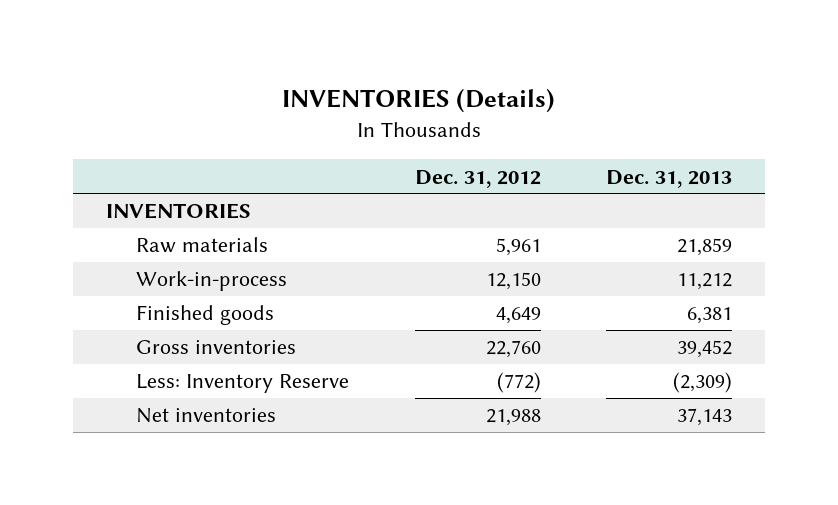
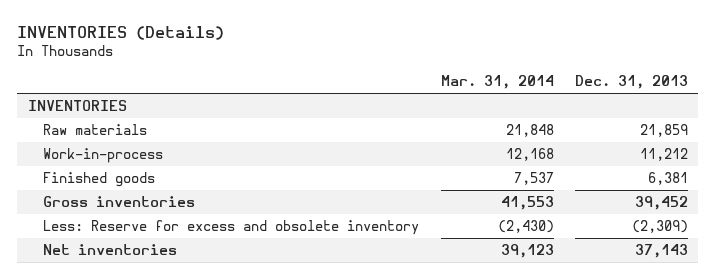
- | Dec. 31, 2012 | Dec. 31, 2013
+ | Mar. 31, 2014 | Dec. 31, 2013
- Less: Inventory Reserve | (772) | (2,309)
+ Less: Reserve for excess and obsolete inventory | (2,430) | (2,309)

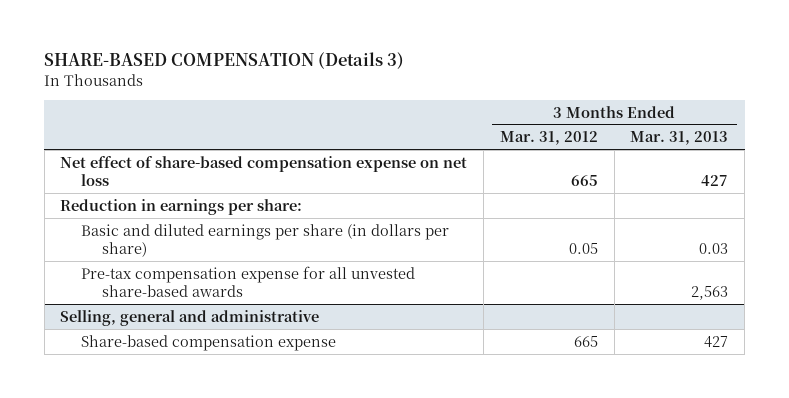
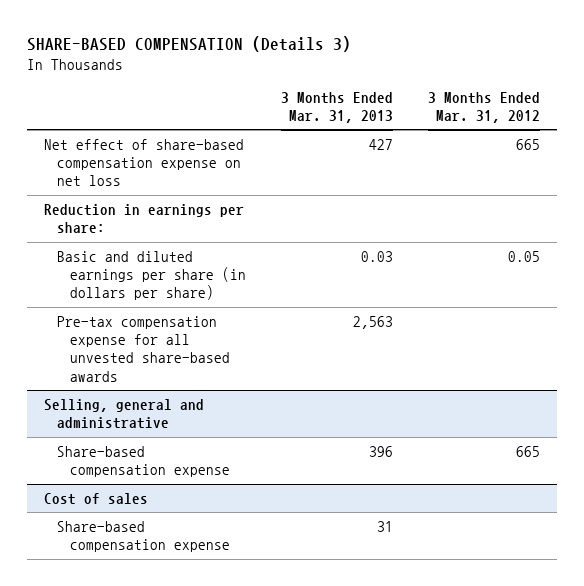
- | 3 Months Ended Mar. 31, 2012 | 3 Months Ended Mar. 31, 2013
+ | 3 Months Ended Mar. 31, 2013 | 3 Months Ended Mar. 31, 2012
@ Selling, general and administrative
- Share-based compensation expense | 665 | 427
+ Share-based compensation expense | 396 | 665
+ Cost of sales
+ Share-based compensation expense | 31 |

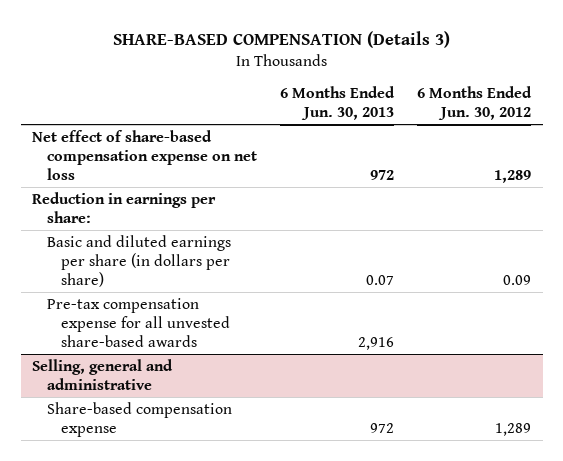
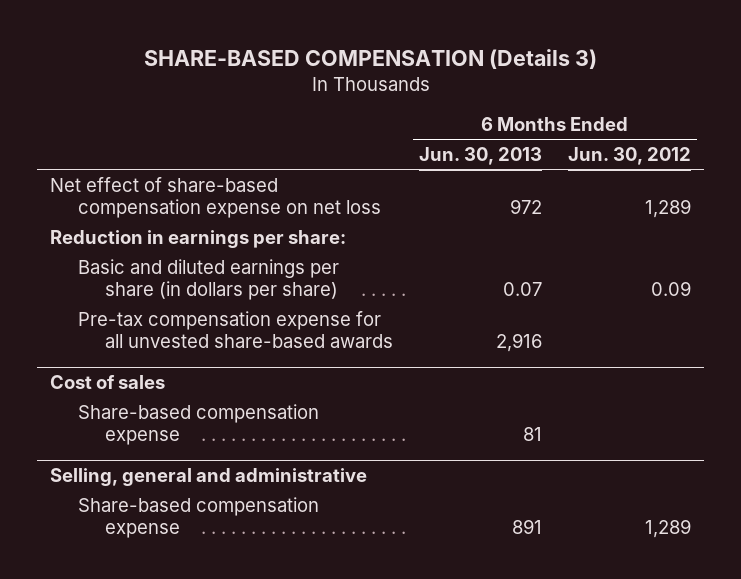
+ Cost of sales
+ Share-based compensation expense | 81 |
@ Selling, general and administrative
- Share-based compensation expense | 972 | 1,289
+ Share-based compensation expense | 891 | 1,289

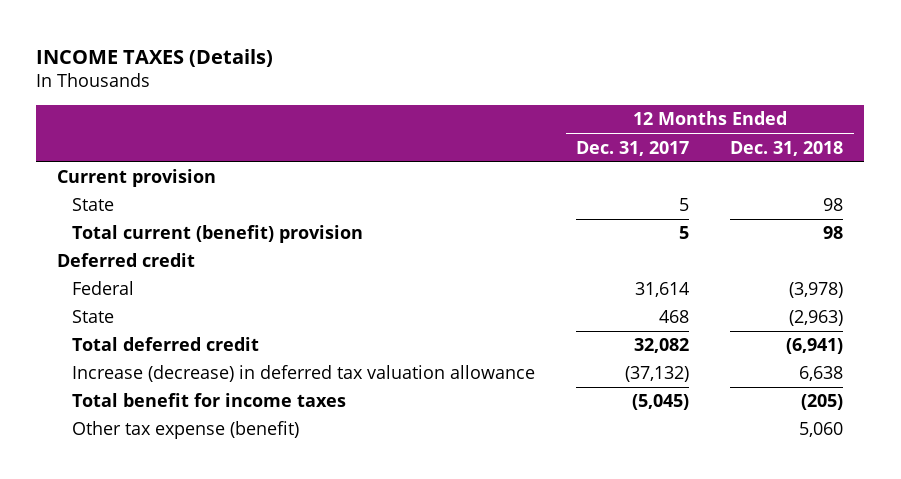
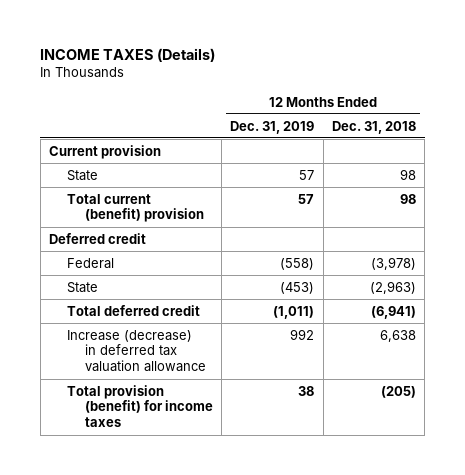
- | 12 Months Ended Dec. 31, 2017 | 12 Months Ended Dec. 31, 2018
+ | 12 Months Ended Dec. 31, 2019 | 12 Months Ended Dec. 31, 2018
- Total benefit for income taxes | (5,045) | (205)
- Other tax expense (benefit) | | 5,060
+ Total provision (benefit) for income taxes | 38 | (205)

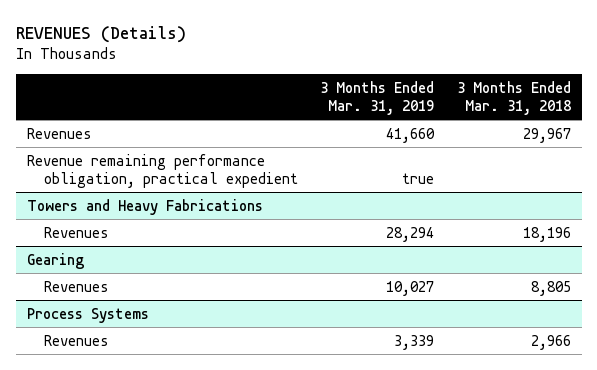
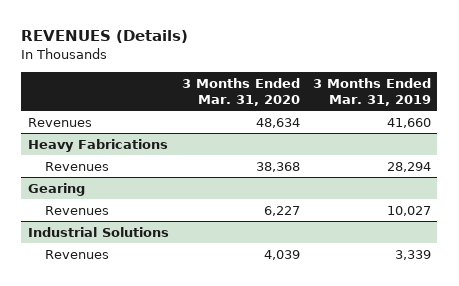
- | 3 Months Ended Mar. 31, 2019 | 3 Months Ended Mar. 31, 2018
+ | 3 Months Ended Mar. 31, 2020 | 3 Months Ended Mar. 31, 2019
- Revenue remaining performance obligation, practical expedient | true |
- Towers and Heavy Fabrications
+ Heavy Fabrications
- Process Systems
+ Industrial Solutions

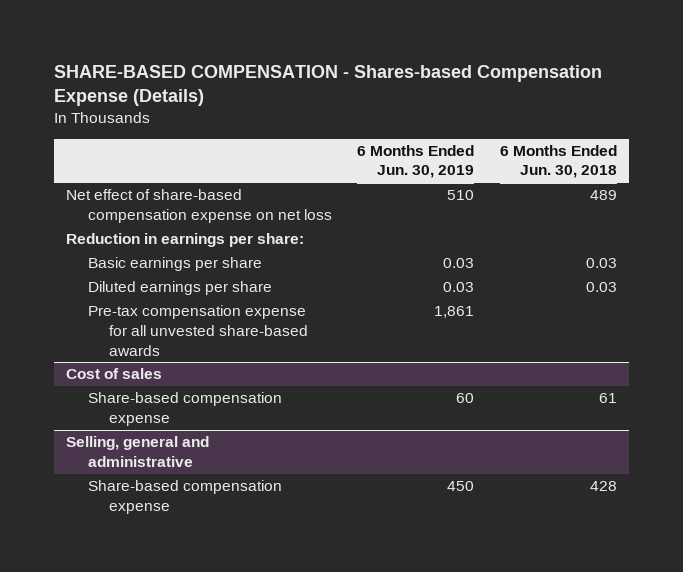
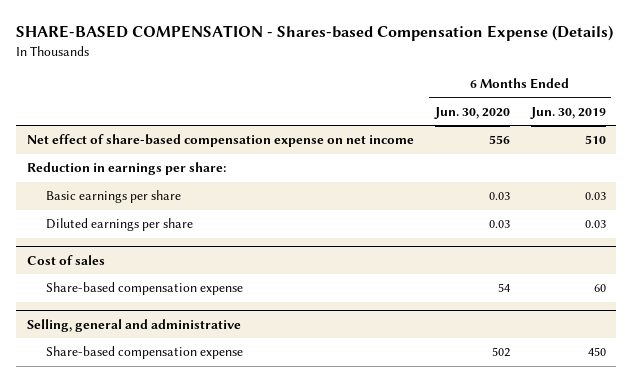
- | 6 Months Ended Jun. 30, 2019 | 6 Months Ended Jun. 30, 2018
+ | 6 Months Ended Jun. 30, 2020 | 6 Months Ended Jun. 30, 2019
- Net effect of share-based compensation expense on net loss | 510 | 489
+ Net effect of share-based compensation expense on net income | 556 | 510
- Pre-tax compensation expense for all unvested share-based awards | 1,861 |

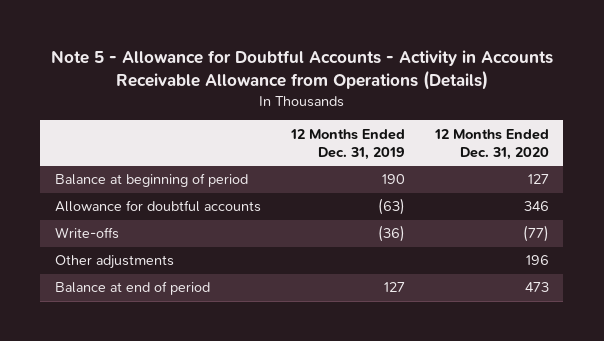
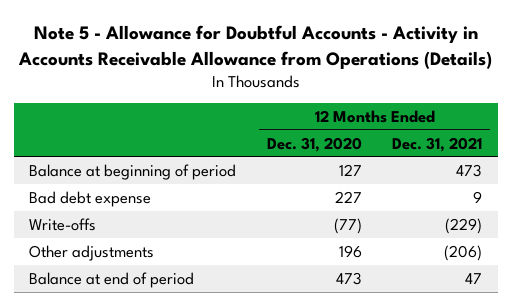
- | 12 Months Ended Dec. 31, 2019 | 12 Months Ended Dec. 31, 2020
+ | 12 Months Ended Dec. 31, 2020 | 12 Months Ended Dec. 31, 2021
- Allowance for doubtful accounts | (63) | 346
+ Bad debt expense | 227 | 9

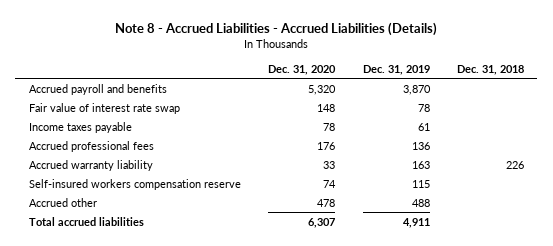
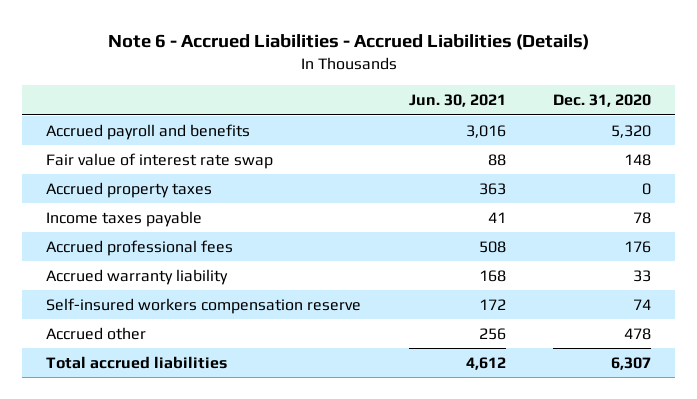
- Note 8 - Accrued Liabilities - Accrued Liabilities (Details)
+ Note 6 - Accrued Liabilities - Accrued Liabilities (Details)
- | Dec. 31, 2020 | Dec. 31, 2019 | Dec. 31, 2018
+ | Jun. 30, 2021 | Dec. 31, 2020
+ Accrued property taxes | 363 | 0

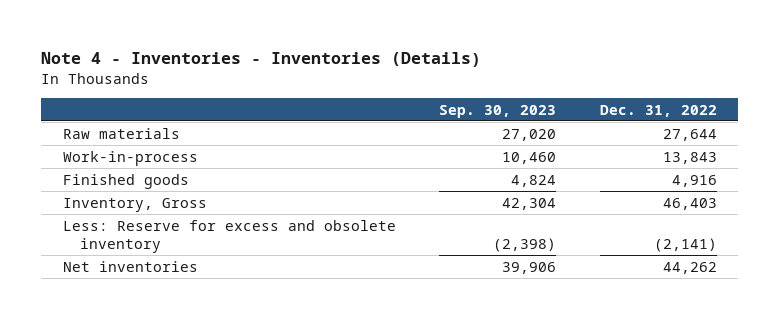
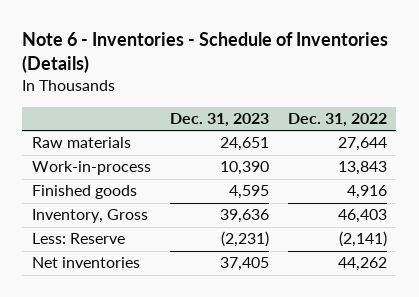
- Note 4 - Inventories - Inventories (Details)
+ Note 6 - Inventories - Schedule of Inventories (Details)
- | Sep. 30, 2023 | Dec. 31, 2022
+ | Dec. 31, 2023 | Dec. 31, 2022
- Less: Reserve for excess and obsolete inventory | (2,398) | (2,141)
+ Less: Reserve | (2,231) | (2,141)

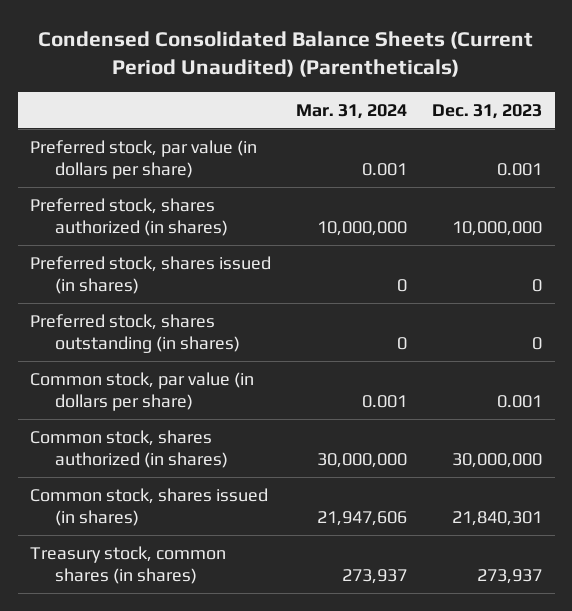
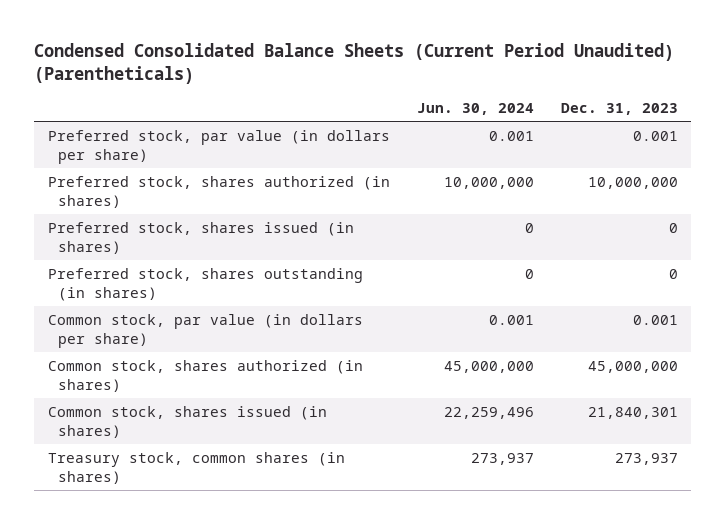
- | Mar. 31, 2024 | Dec. 31, 2023
+ | Jun. 30, 2024 | Dec. 31, 2023
- Common stock, shares authorized (in shares) | 30,000,000 | 30,000,000
+ Common stock, shares authorized (in shares) | 45,000,000 | 45,000,000

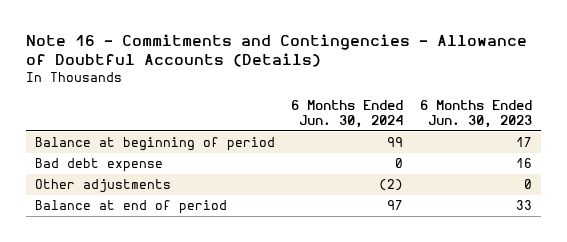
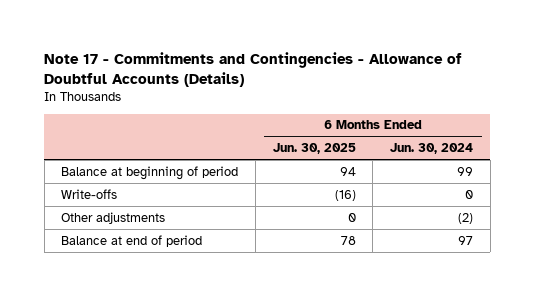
- Note 16 - Commitments and Contingencies - Allowance of Doubtful Accounts (Details)
+ Note 17 - Commitments and Contingencies - Allowance of Doubtful Accounts (Details)
- | 6 Months Ended Jun. 30, 2024 | 6 Months Ended Jun. 30, 2023
+ | 6 Months Ended Jun. 30, 2025 | 6 Months Ended Jun. 30, 2024
- Bad debt expense | 0 | 16
+ Write-offs | (16) | 0

